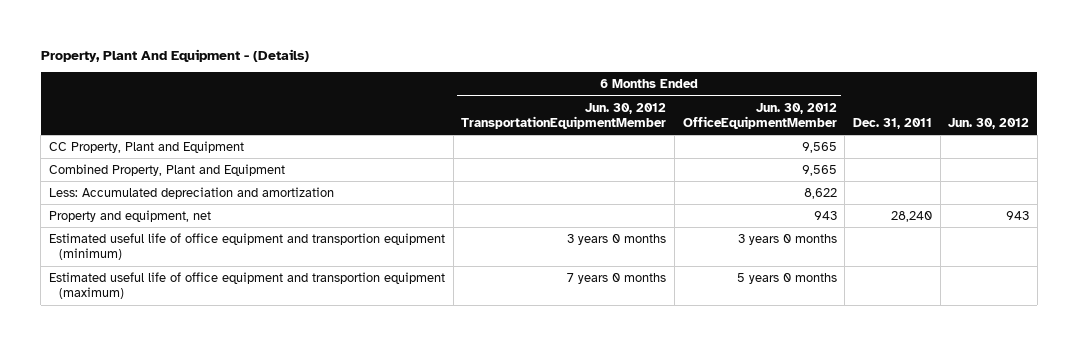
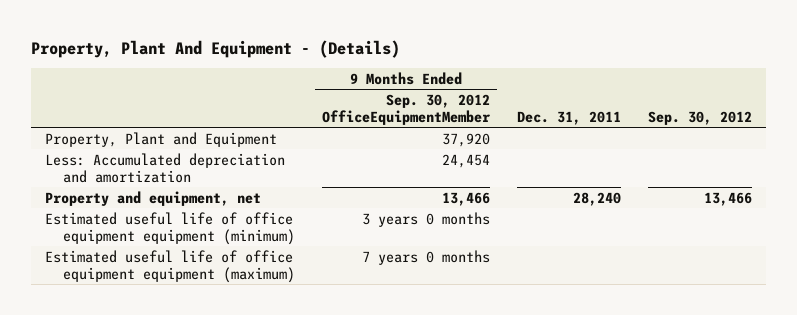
- | 6 Months Ended Jun. 30, 2012 TransportationEquipmentMember | 6 Months Ended Jun. 30, 2012 OfficeEquipmentMember | Dec. 31, 2011 | Jun. 30, 2012
+ | 9 Months Ended Sep. 30, 2012 OfficeEquipmentMember | Dec. 31, 2011 | Sep. 30, 2012
- CC Property, Plant and Equipment | | 9,565 | |
- Combined Property, Plant and Equipment | | 9,565 | |
+ Property, Plant and Equipment | 37,920 | |
- Estimated useful life of office equipment and transportion equipment (minimum) | 3 years 0 months | 3 years 0 months | |
- Estimated useful life of office equipment and transportion equipment (maximum) | 7 years 0 months | 5 years 0 months | |
+ Estimated useful life of office equipment equipment (minimum) | 3 years 0 months | |
+ Estimated useful life of office equipment equipment (maximum) | 7 years 0 months | |

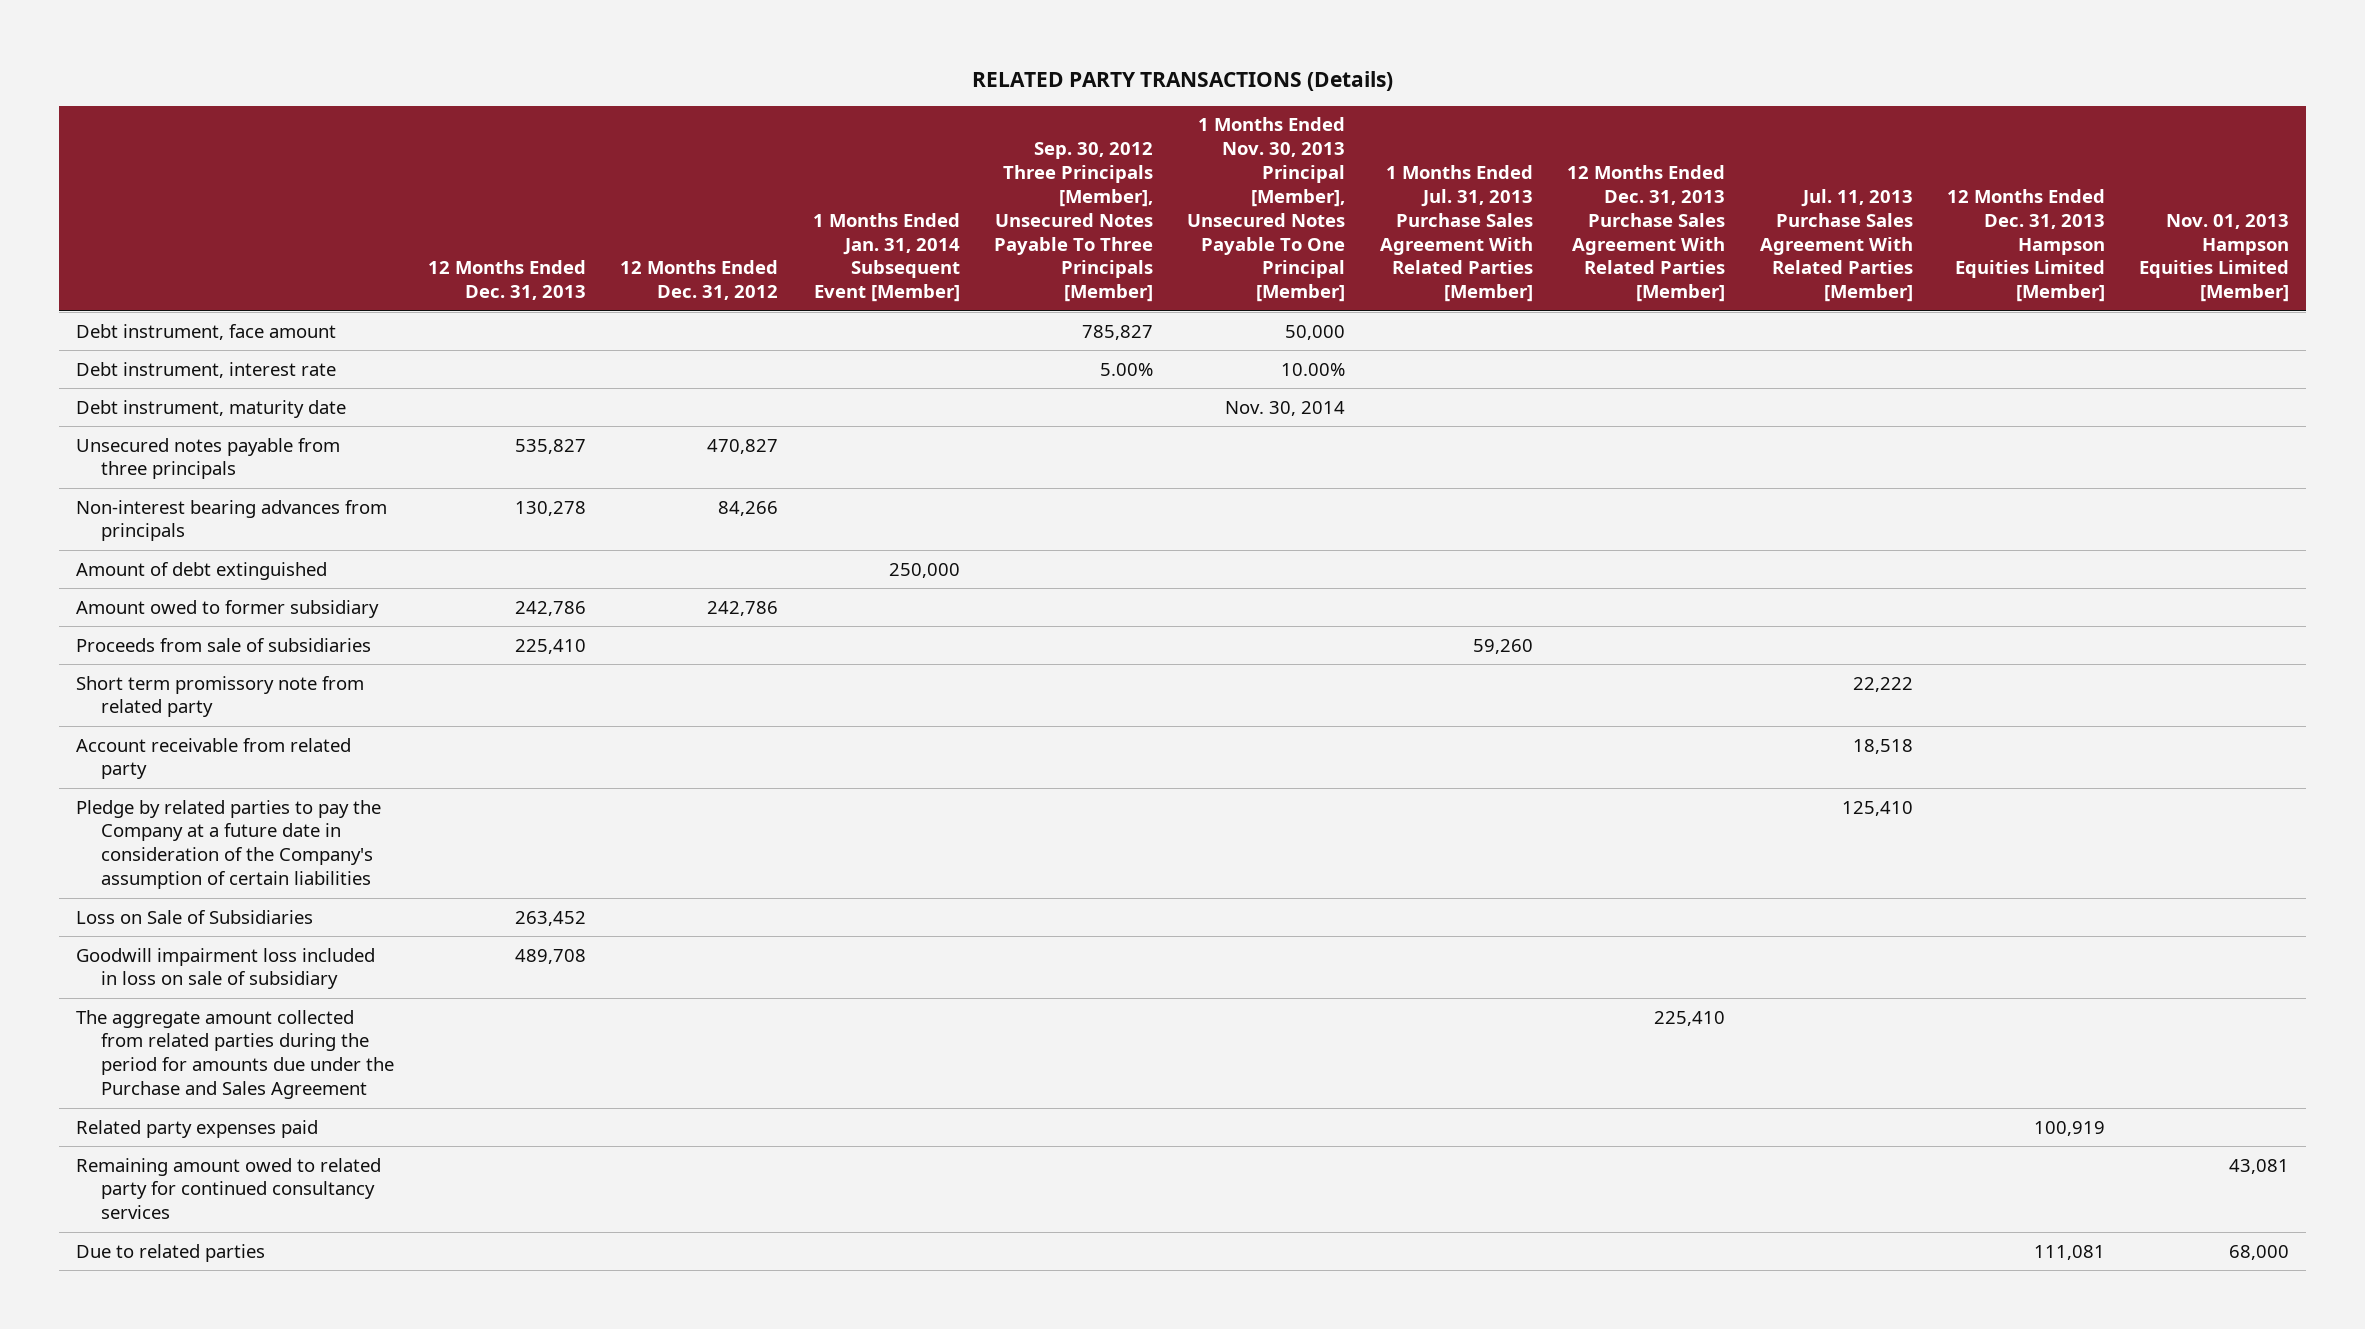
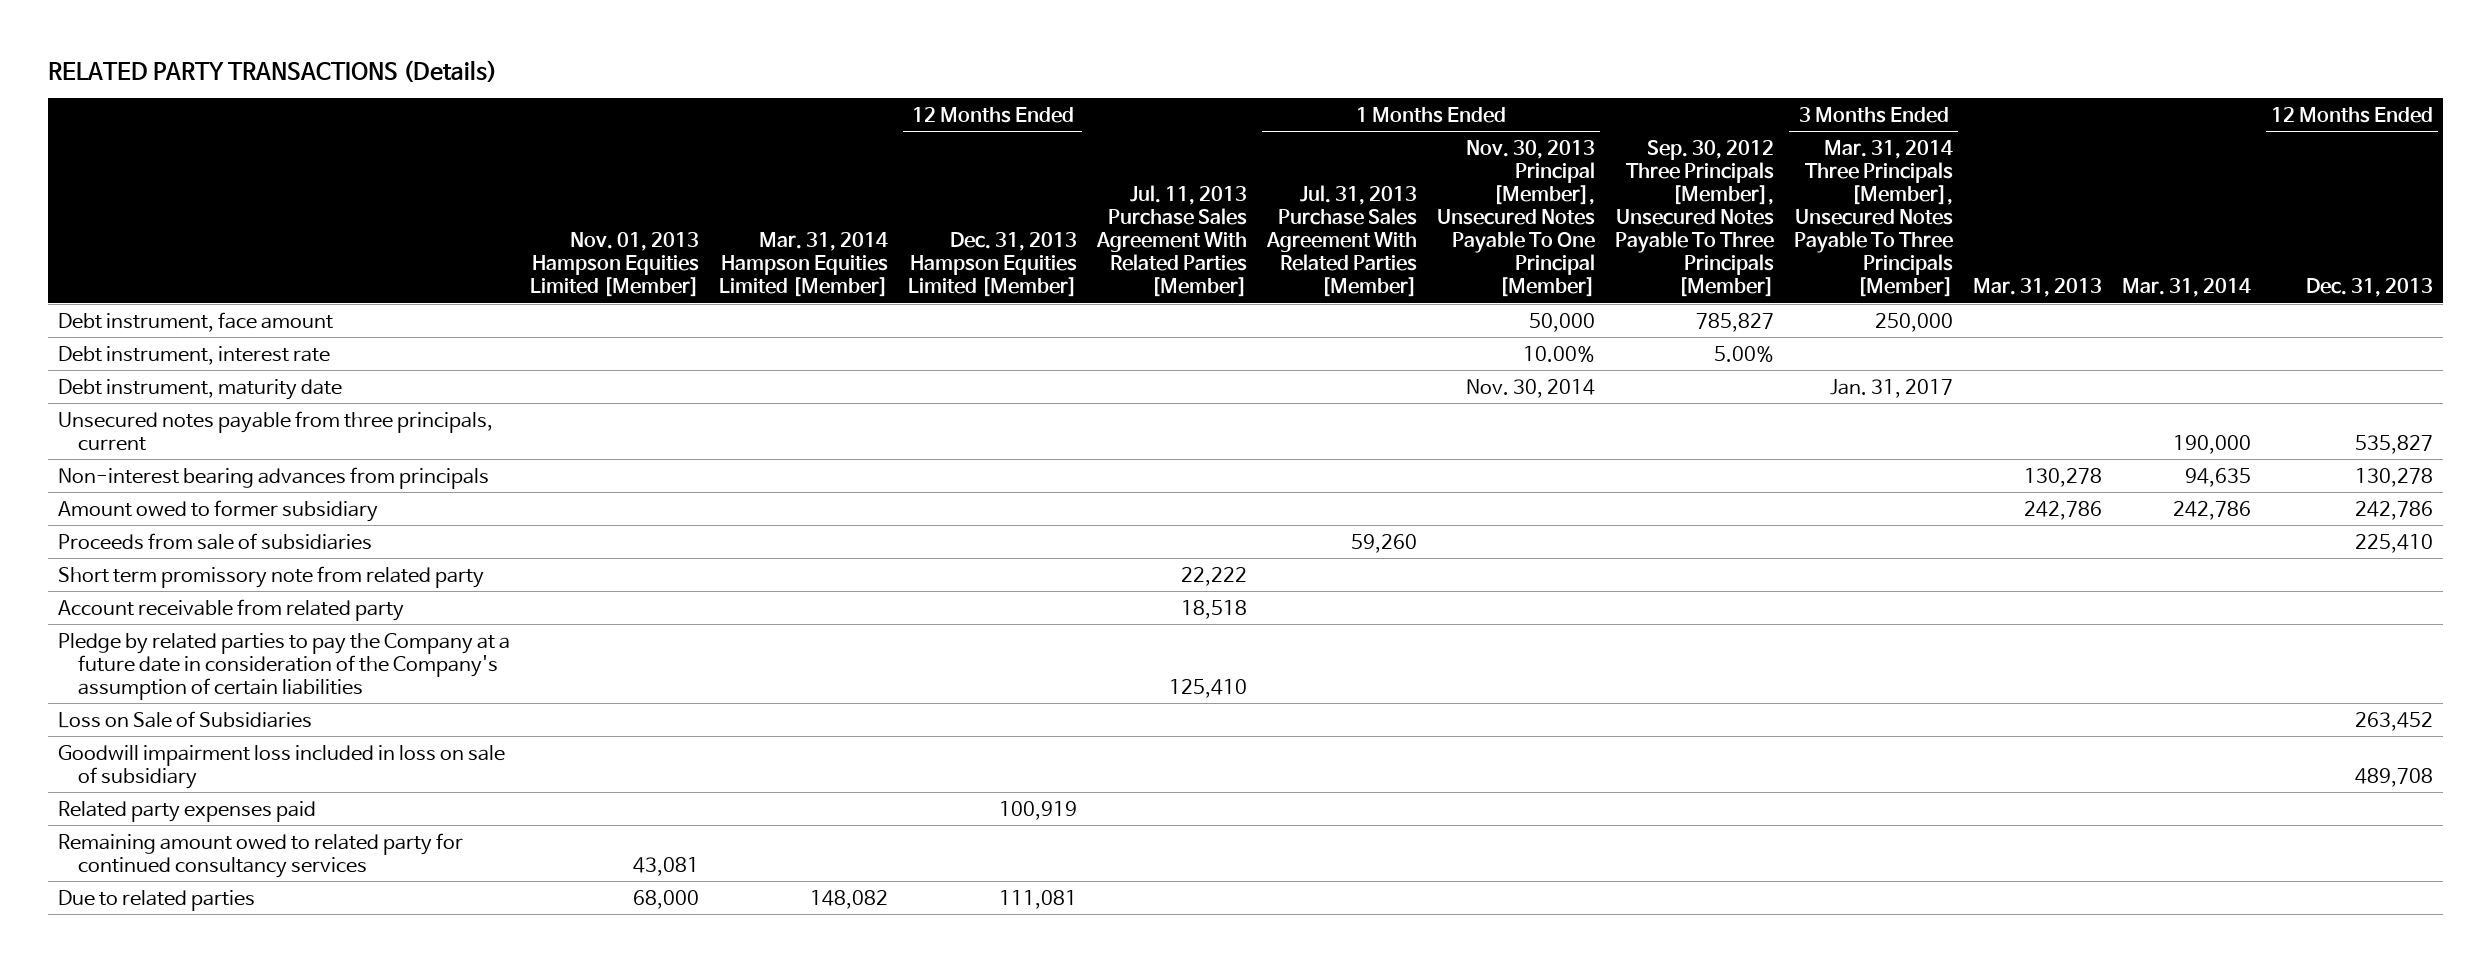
- | 12 Months Ended Dec. 31, 2013 | 12 Months Ended Dec. 31, 2012 | 1 Months Ended Jan. 31, 2014 Subsequent Event [Member] | Sep. 30, 2012 Three Principals [Member], Unsecured Notes Payable To Three Principals [Member] | 1 Months Ended Nov. 30, 2013 Principal [Member], Unsecured Notes Payable To One Principal [Member] | 1 Months Ended Jul. 31, 2013 Purchase Sales Agreement With Related Parties [Member] | 12 Months Ended Dec. 31, 2013 Purchase Sales Agreement With Related Parties [Member] | Jul. 11, 2013 Purchase Sales Agreement With Related Parties [Member] | 12 Months Ended Dec. 31, 2013 Hampson Equities Limited [Member] | Nov. 01, 2013 Hampson Equities Limited [Member]
+ | Nov. 01, 2013 Hampson Equities Limited [Member] | Mar. 31, 2014 Hampson Equities Limited [Member] | 12 Months Ended Dec. 31, 2013 Hampson Equities Limited [Member] | Jul. 11, 2013 Purchase Sales Agreement With Related Parties [Member] | 1 Months Ended Jul. 31, 2013 Purchase Sales Agreement With Related Parties [Member] | 1 Months Ended Nov. 30, 2013 Principal [Member], Unsecured Notes Payable To One Principal [Member] | Sep. 30, 2012 Three Principals [Member], Unsecured Notes Payable To Three Principals [Member] | 3 Months Ended Mar. 31, 2014 Three Principals [Member], Unsecured Notes Payable To Three Principals [Member] | Mar. 31, 2013 | Mar. 31, 2014 | 12 Months Ended Dec. 31, 2013
- Unsecured notes payable from three principals | 535,827 | 470,827 | | | | | | | |
+ Unsecured notes payable from three principals, current | | | | | | | | | | 190,000 | 535,827
- Amount of debt extinguished | | | 250,000 | | | | | | |
- The aggregate amount collected from related parties during the period for amounts due under the Purchase and Sales Agreement | | | | | | | 225,410 | | |

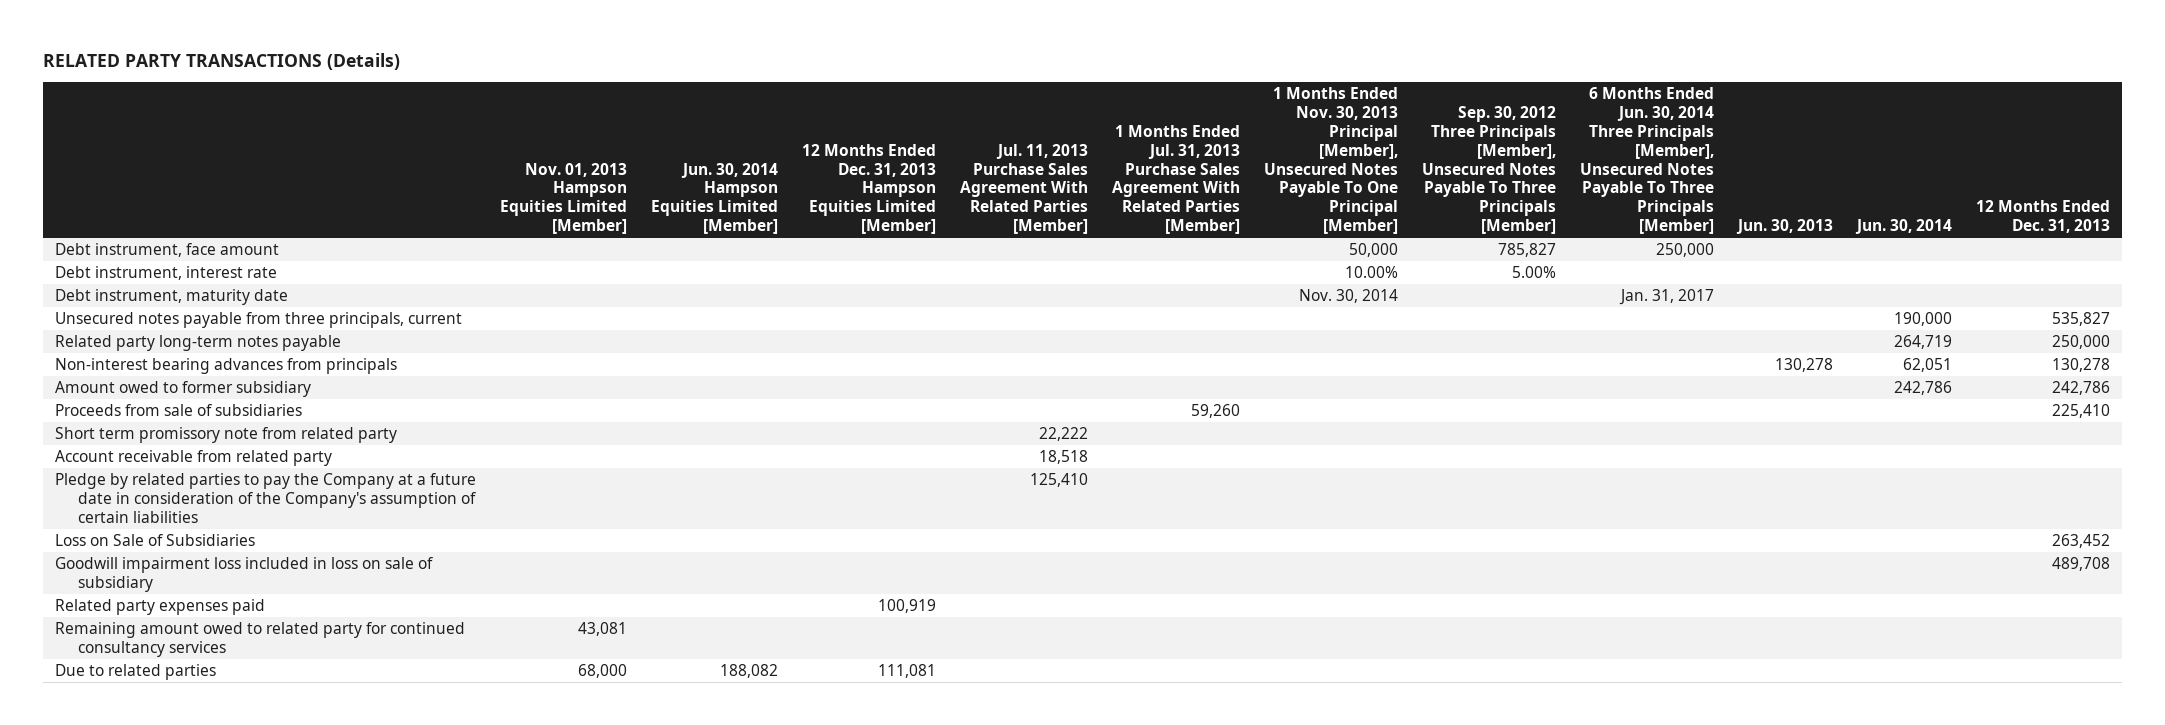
- | Nov. 01, 2013 Hampson Equities Limited [Member] | Mar. 31, 2014 Hampson Equities Limited [Member] | 12 Months Ended Dec. 31, 2013 Hampson Equities Limited [Member] | Jul. 11, 2013 Purchase Sales Agreement With Related Parties [Member] | 1 Months Ended Jul. 31, 2013 Purchase Sales Agreement With Related Parties [Member] | 1 Months Ended Nov. 30, 2013 Principal [Member], Unsecured Notes Payable To One Principal [Member] | Sep. 30, 2012 Three Principals [Member], Unsecured Notes Payable To Three Principals [Member] | 3 Months Ended Mar. 31, 2014 Three Principals [Member], Unsecured Notes Payable To Three Principals [Member] | Mar. 31, 2013 | Mar. 31, 2014 | 12 Months Ended Dec. 31, 2013
+ | Nov. 01, 2013 Hampson Equities Limited [Member] | Jun. 30, 2014 Hampson Equities Limited [Member] | 12 Months Ended Dec. 31, 2013 Hampson Equities Limited [Member] | Jul. 11, 2013 Purchase Sales Agreement With Related Parties [Member] | 1 Months Ended Jul. 31, 2013 Purchase Sales Agreement With Related Parties [Member] | 1 Months Ended Nov. 30, 2013 Principal [Member], Unsecured Notes Payable To One Principal [Member] | Sep. 30, 2012 Three Principals [Member], Unsecured Notes Payable To Three Principals [Member] | 6 Months Ended Jun. 30, 2014 Three Principals [Member], Unsecured Notes Payable To Three Principals [Member] | Jun. 30, 2013 | Jun. 30, 2014 | 12 Months Ended Dec. 31, 2013
+ Related party long-term notes payable | | | | | | | | | | 264,719 | 250,000

